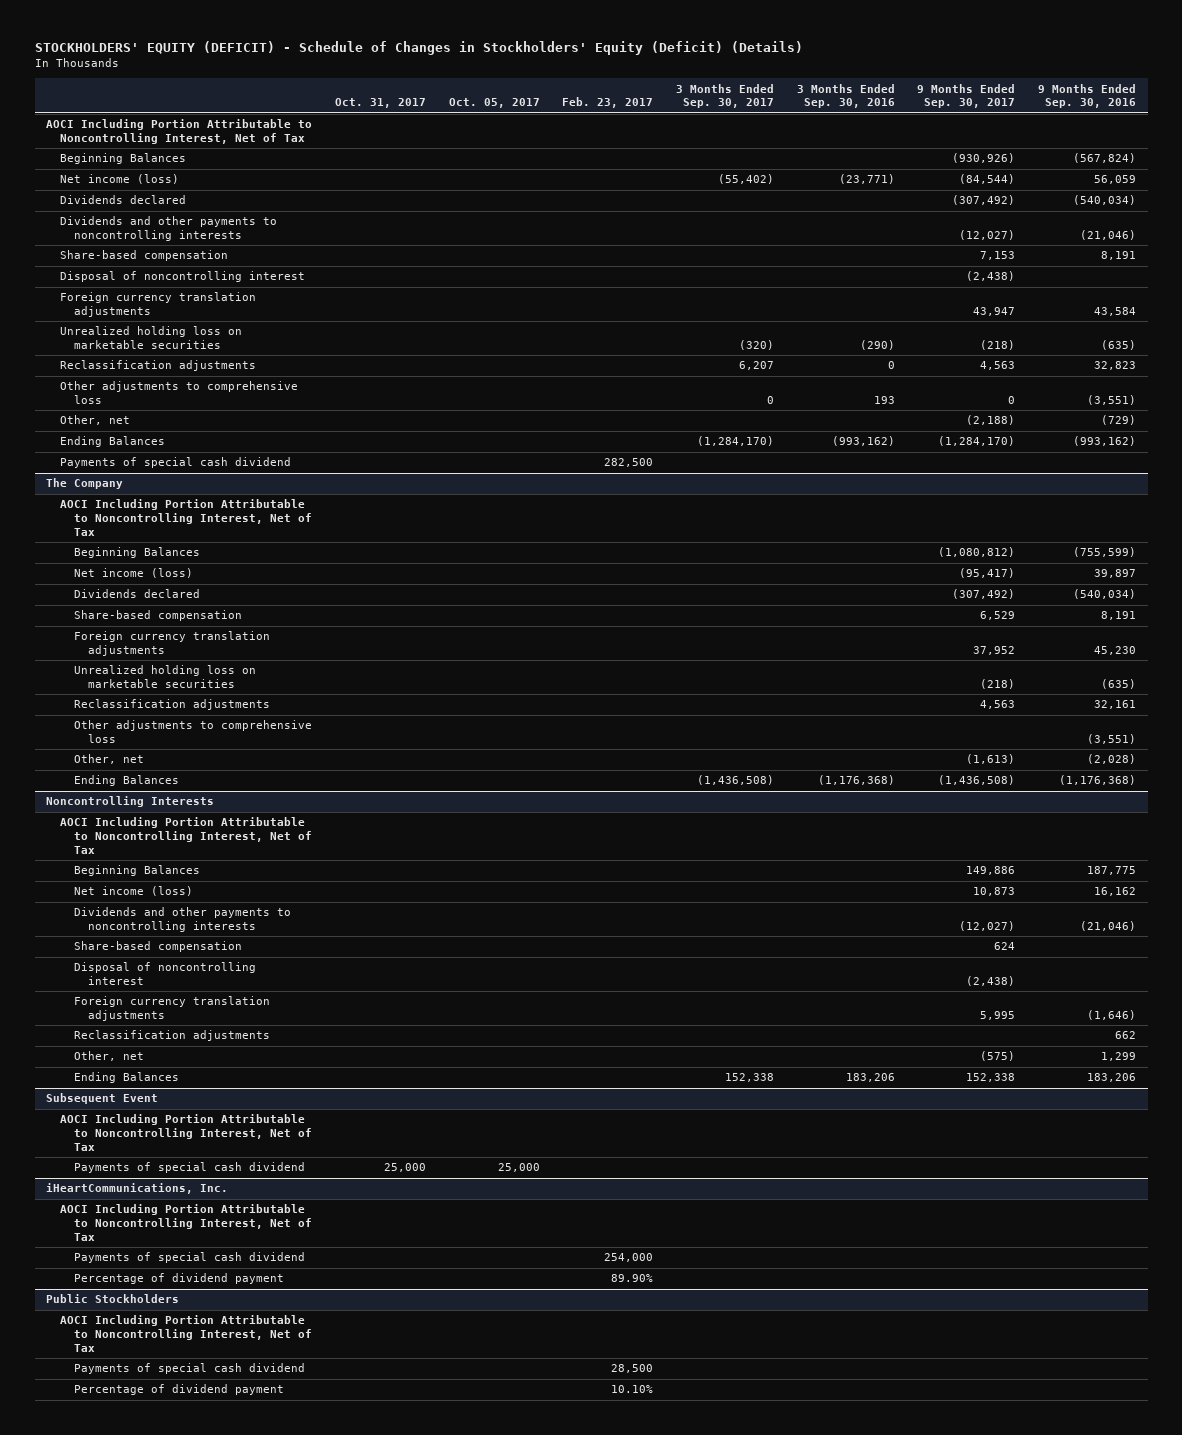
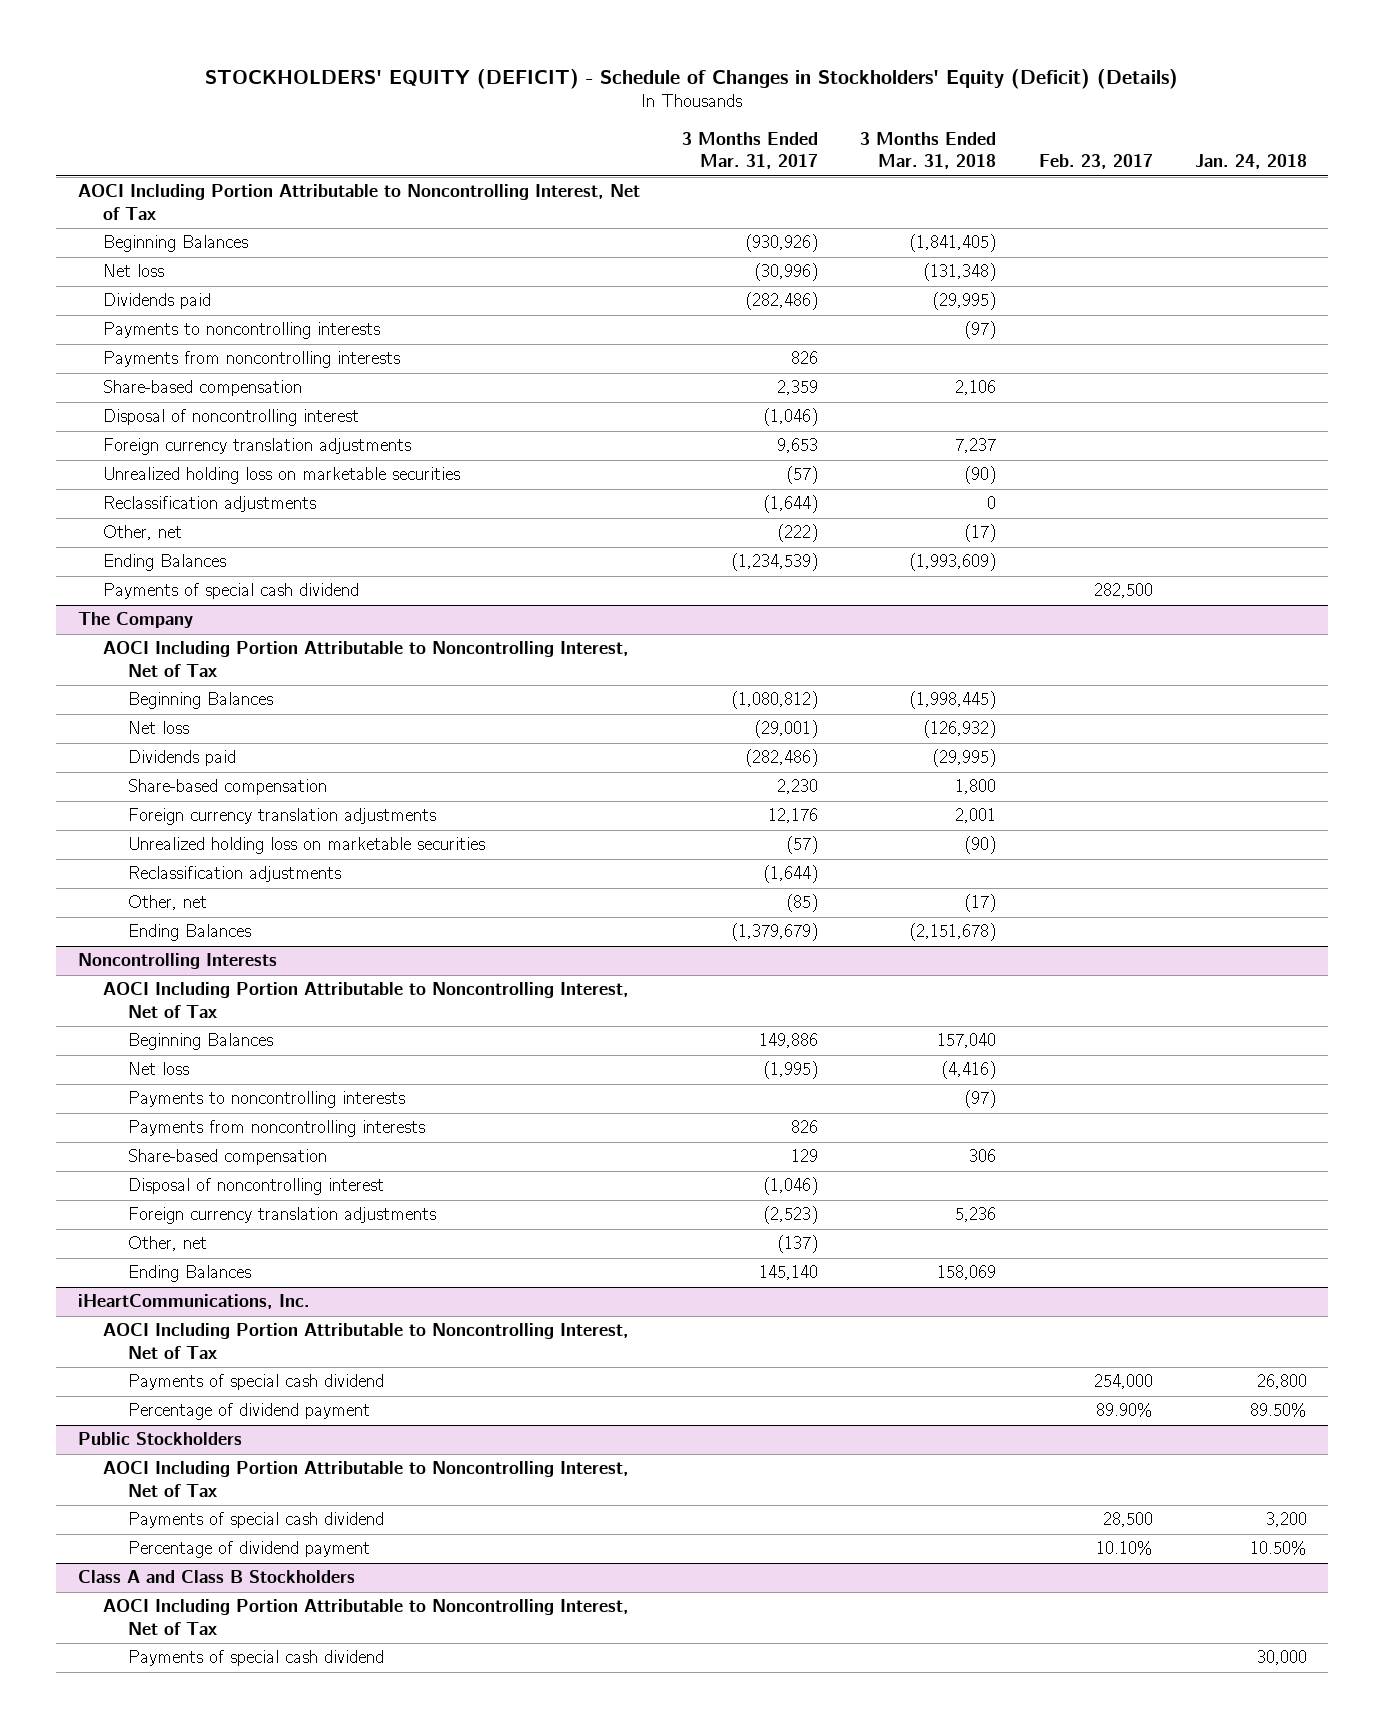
- | Oct. 31, 2017 | Oct. 05, 2017 | Feb. 23, 2017 | 3 Months Ended Sep. 30, 2017 | 3 Months Ended Sep. 30, 2016 | 9 Months Ended Sep. 30, 2017 | 9 Months Ended Sep. 30, 2016
+ | 3 Months Ended Mar. 31, 2017 | 3 Months Ended Mar. 31, 2018 | Feb. 23, 2017 | Jan. 24, 2018
- Net income (loss) | | | | (55,402) | (23,771) | (84,544) | 56,059
- Dividends declared | | | | | | (307,492) | (540,034)
- Dividends and other payments to noncontrolling interests | | | | | | (12,027) | (21,046)
+ Net loss | (30,996) | (131,348) | |
+ Dividends paid | (282,486) | (29,995) | |
+ Payments to noncontrolling interests | | (97) | |
+ Payments from noncontrolling interests | 826 | | |
- Other adjustments to comprehensive loss | | | | 0 | 193 | 0 | (3,551)
@ The Company
- Net income (loss) | | | | | | (95,417) | 39,897
- Dividends declared | | | | | | (307,492) | (540,034)
+ Net loss | (29,001) | (126,932) | |
+ Dividends paid | (282,486) | (29,995) | |
- Other adjustments to comprehensive loss | | | | | | | (3,551)
@ Noncontrolling Interests
- Net income (loss) | | | | | | 10,873 | 16,162
- Dividends and other payments to noncontrolling interests | | | | | | (12,027) | (21,046)
+ Net loss | (1,995) | (4,416) | |
+ Payments to noncontrolling interests | | (97) | |
+ Payments from noncontrolling interests | 826 | | |
- Reclassification adjustments | | | | | | | 662
- Subsequent Event
- AOCI Including Portion Attributable to Noncontrolling Interest, Net of Tax
- Payments of special cash dividend | 25,000 | 25,000 | | | | |
+ Class A and Class B Stockholders
+ AOCI Including Portion Attributable to Noncontrolling Interest, Net of Tax
+ Payments of special cash dividend | | | | 30,000

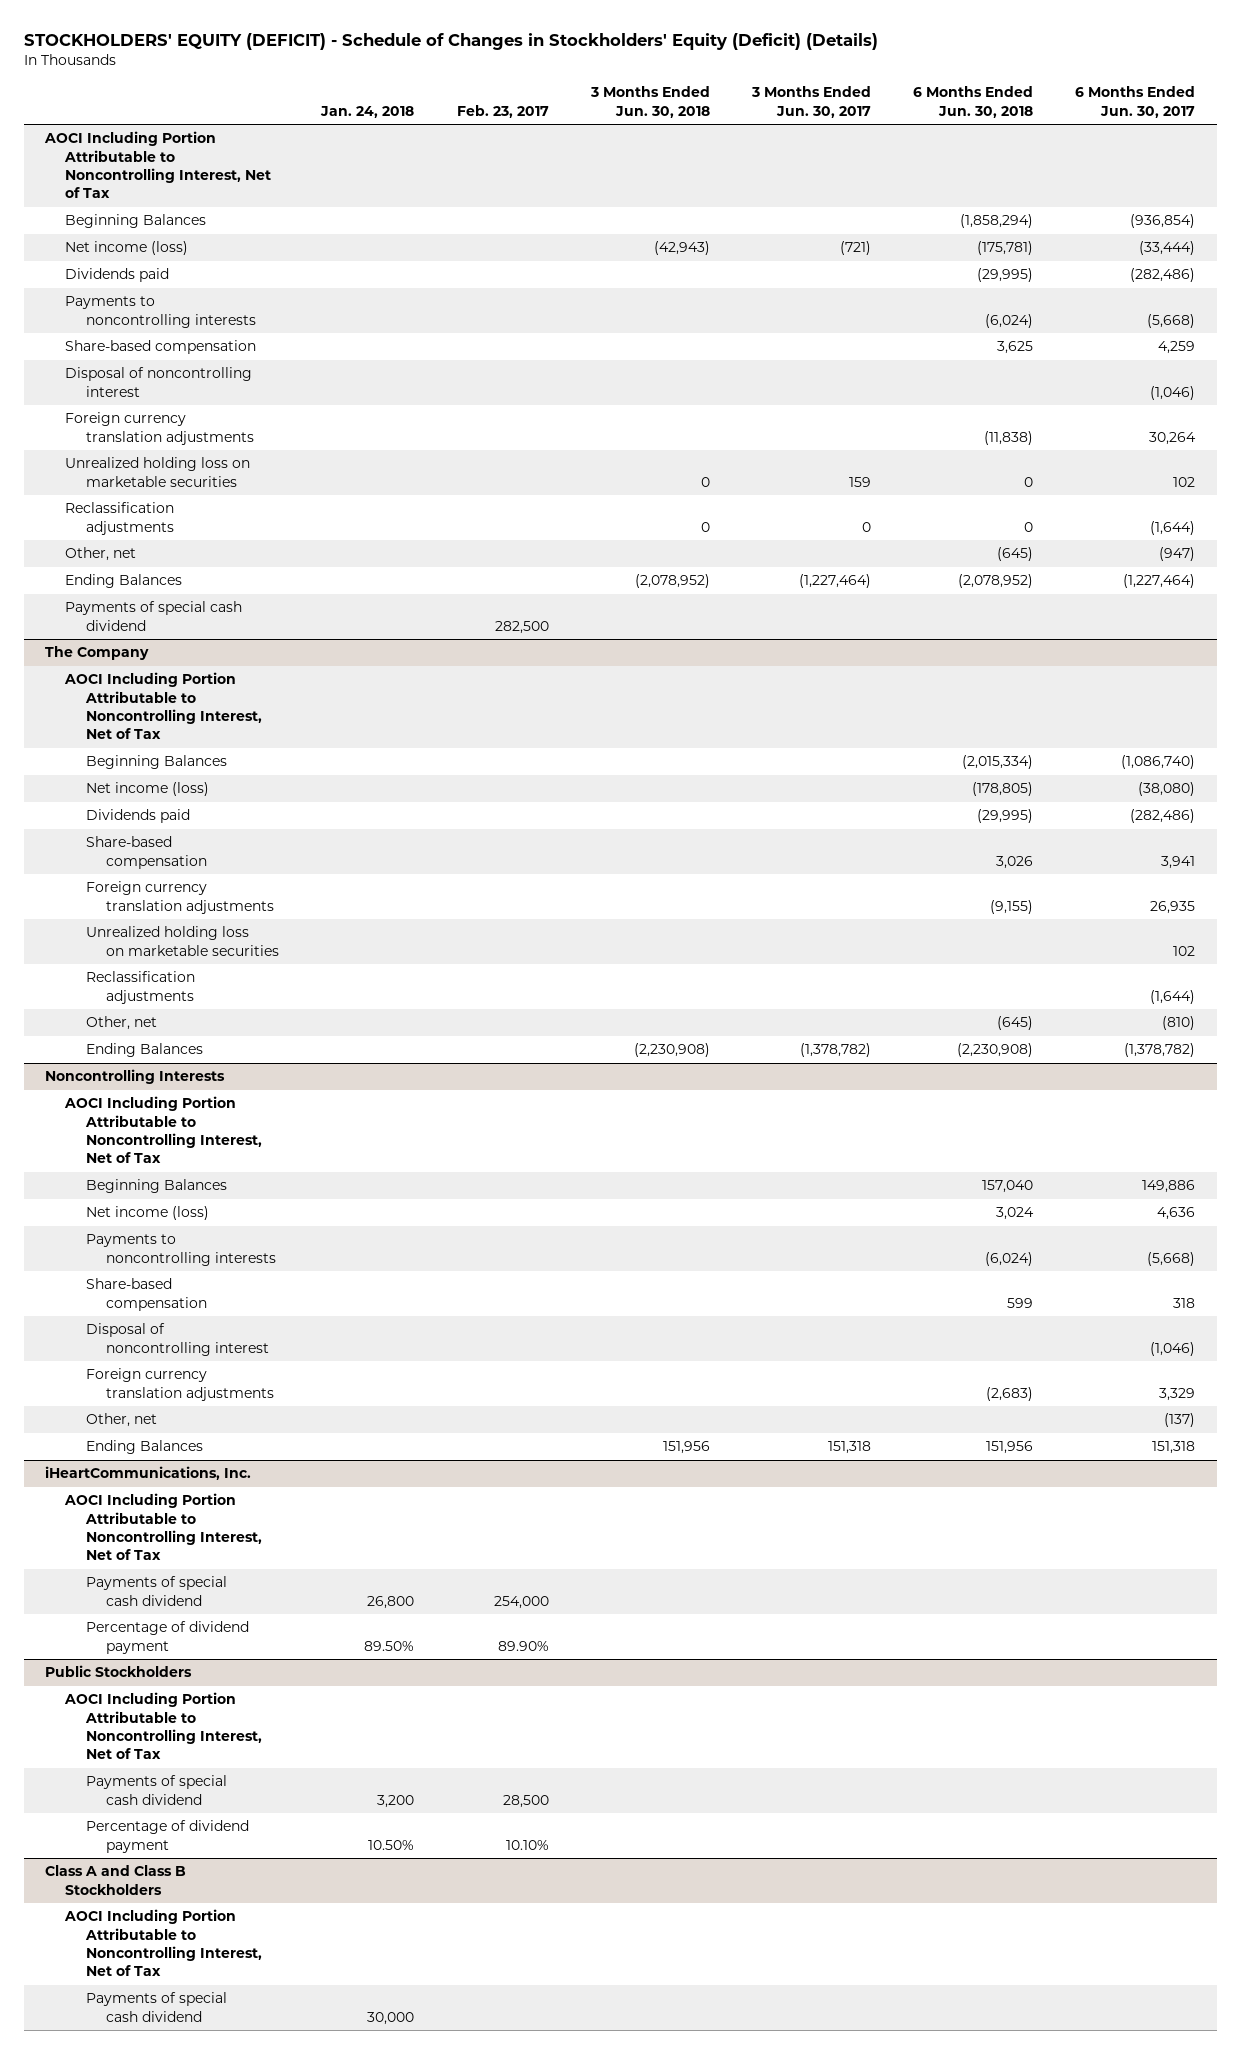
- | 3 Months Ended Mar. 31, 2017 | 3 Months Ended Mar. 31, 2018 | Feb. 23, 2017 | Jan. 24, 2018
+ | Jan. 24, 2018 | Feb. 23, 2017 | 3 Months Ended Jun. 30, 2018 | 3 Months Ended Jun. 30, 2017 | 6 Months Ended Jun. 30, 2018 | 6 Months Ended Jun. 30, 2017
- Net loss | (30,996) | (131,348) | |
+ Net income (loss) | | | (42,943) | (721) | (175,781) | (33,444)
- Payments from noncontrolling interests | 826 | | |
@ The Company
- Net loss | (29,001) | (126,932) | |
+ Net income (loss) | | | | | (178,805) | (38,080)
@ Noncontrolling Interests
- Net loss | (1,995) | (4,416) | |
+ Net income (loss) | | | | | 3,024 | 4,636
- Payments from noncontrolling interests | 826 | | |

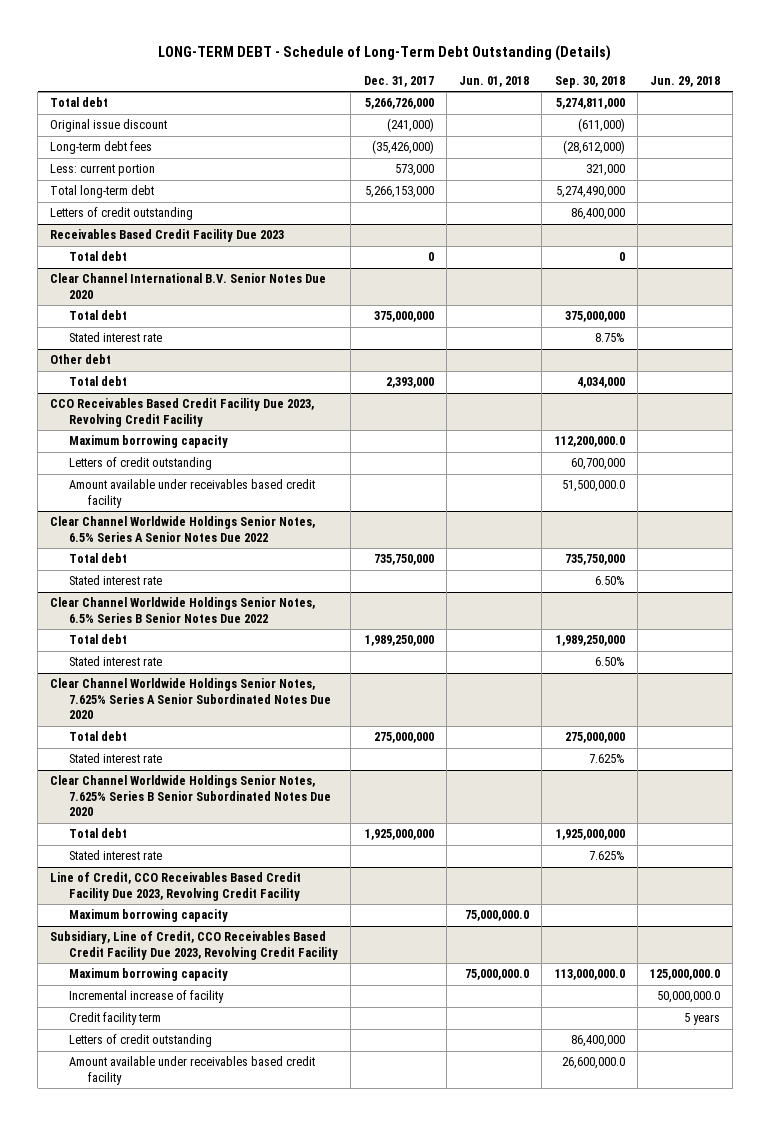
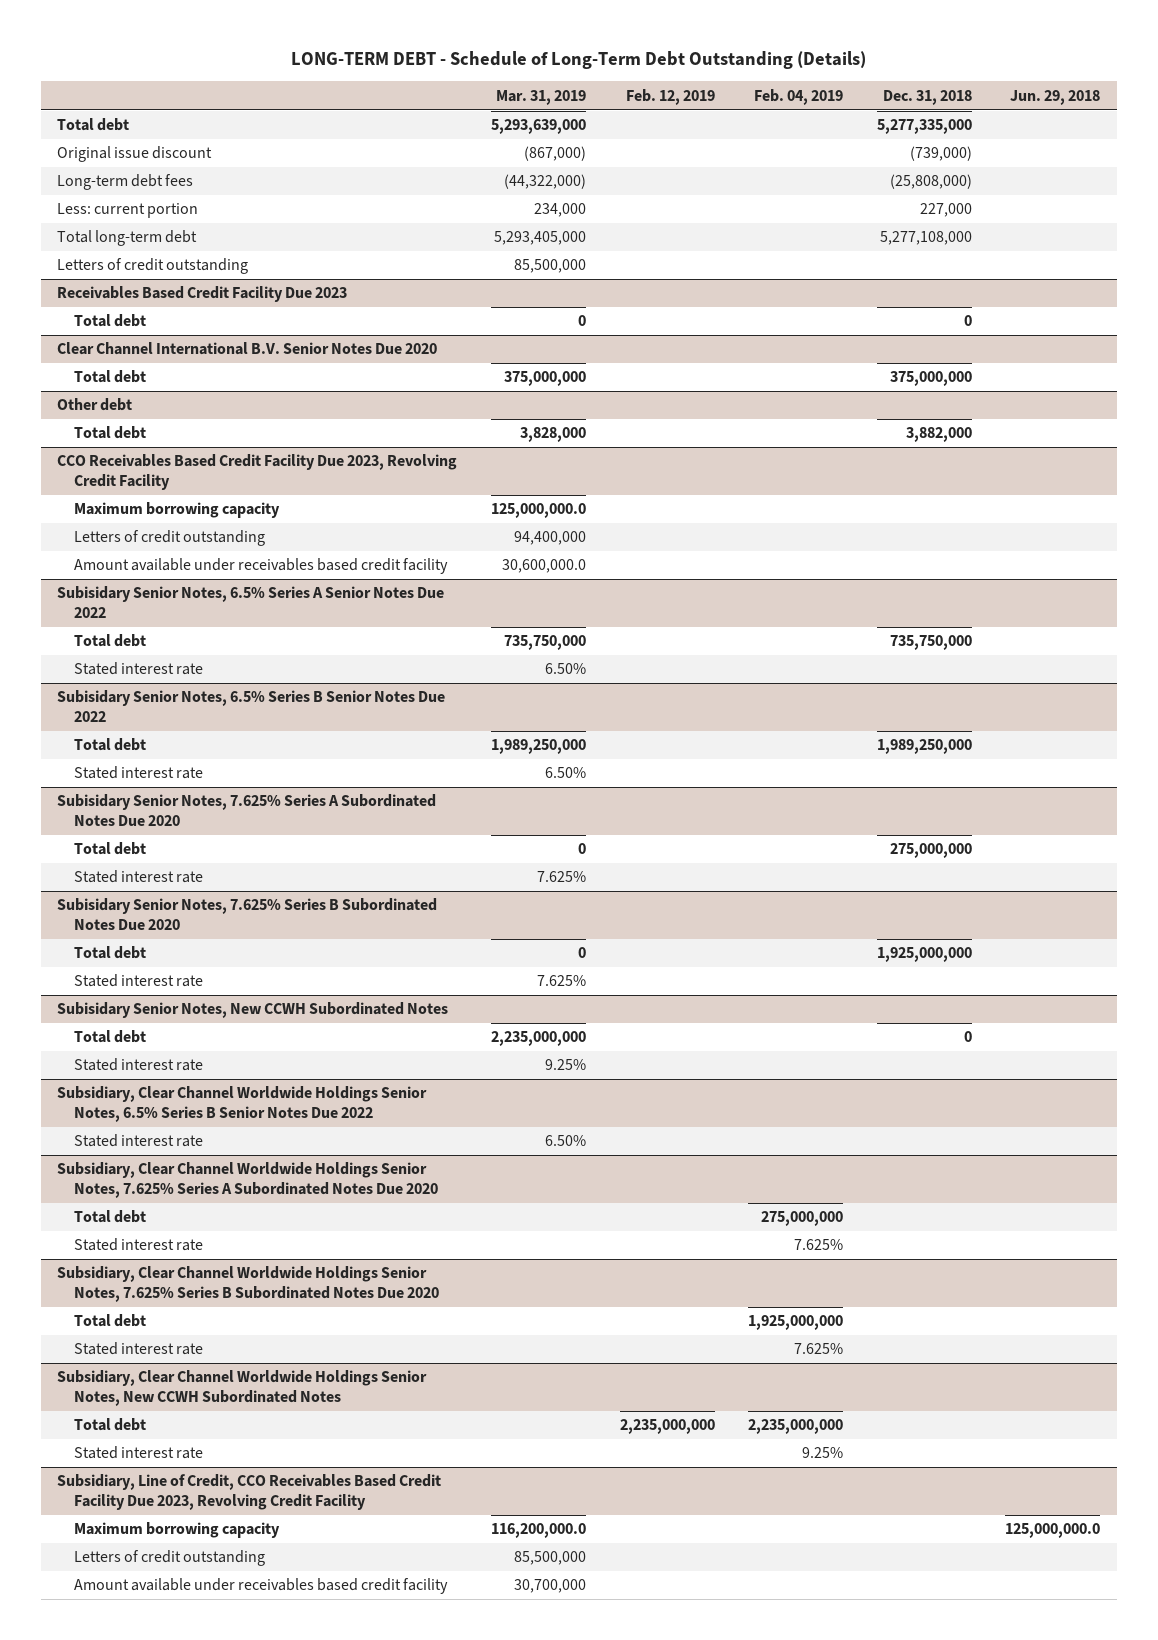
- | Dec. 31, 2017 | Jun. 01, 2018 | Sep. 30, 2018 | Jun. 29, 2018
+ | Mar. 31, 2019 | Feb. 12, 2019 | Feb. 04, 2019 | Dec. 31, 2018 | Jun. 29, 2018
@ Clear Channel International B.V. Senior Notes Due 2020
- Stated interest rate | | | 8.75% |
- Clear Channel Worldwide Holdings Senior Notes, 6.5% Series A Senior Notes Due 2022
+ Subisidary Senior Notes, 6.5% Series A Senior Notes Due 2022
- Clear Channel Worldwide Holdings Senior Notes, 6.5% Series B Senior Notes Due 2022
- Total debt | 1,989,250,000 | | 1,989,250,000 |
+ Subisidary Senior Notes, 6.5% Series B Senior Notes Due 2022
+ Total debt | 1,989,250,000 | | | 1,989,250,000 |
+ Stated interest rate | 6.50% | | | |
+ Subisidary Senior Notes, 7.625% Series A Subordinated Notes Due 2020
+ Total debt | 0 | | | 275,000,000 |
+ Stated interest rate | 7.625% | | | |
+ Subisidary Senior Notes, 7.625% Series B Subordinated Notes Due 2020
+ Total debt | 0 | | | 1,925,000,000 |
+ Stated interest rate | 7.625% | | | |
+ Subisidary Senior Notes, New CCWH Subordinated Notes
+ Total debt | 2,235,000,000 | | | 0 |
+ Stated interest rate | 9.25% | | | |
+ Subsidiary, Clear Channel Worldwide Holdings Senior Notes, 6.5% Series B Senior Notes Due 2022
- Clear Channel Worldwide Holdings Senior Notes, 7.625% Series A Senior Subordinated Notes Due 2020
+ Subsidiary, Clear Channel Worldwide Holdings Senior Notes, 7.625% Series A Subordinated Notes Due 2020
- Clear Channel Worldwide Holdings Senior Notes, 7.625% Series B Senior Subordinated Notes Due 2020
+ Subsidiary, Clear Channel Worldwide Holdings Senior Notes, 7.625% Series B Subordinated Notes Due 2020
- Line of Credit, CCO Receivables Based Credit Facility Due 2023, Revolving Credit Facility
- Maximum borrowing capacity | | 75,000,000.0 | |
+ Subsidiary, Clear Channel Worldwide Holdings Senior Notes, New CCWH Subordinated Notes
+ Total debt | | 2,235,000,000 | 2,235,000,000 | |
+ Stated interest rate | | | 9.25% | |
@ Subsidiary, Line of Credit, CCO Receivables Based Credit Facility Due 2023, Revolving Credit Facility
- Incremental increase of facility | | | | 50,000,000.0
- Credit facility term | | | | 5 years

